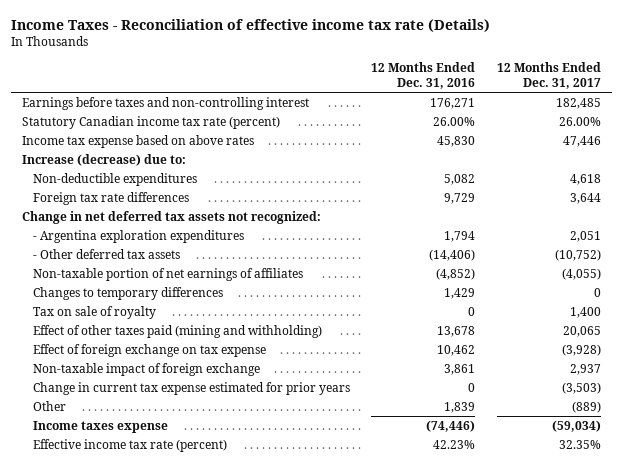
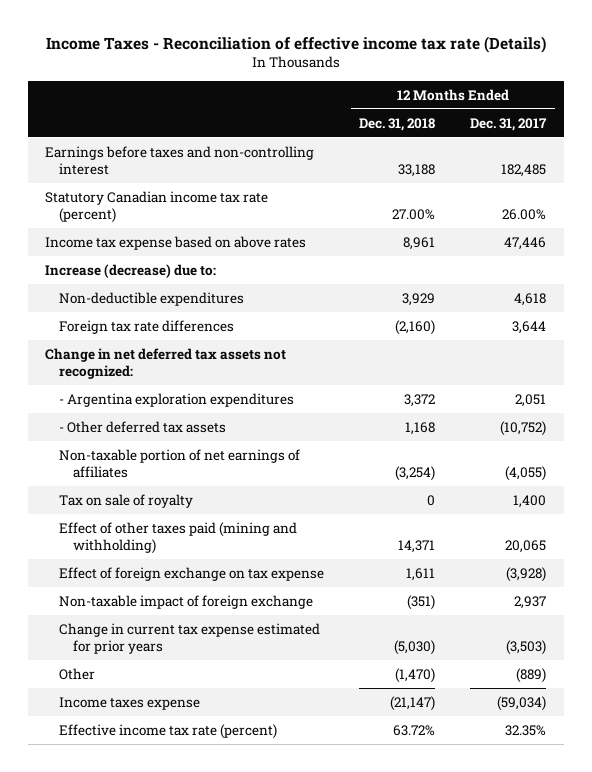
- | 12 Months Ended Dec. 31, 2016 | 12 Months Ended Dec. 31, 2017
+ | 12 Months Ended Dec. 31, 2018 | 12 Months Ended Dec. 31, 2017
- Changes to temporary differences | 1,429 | 0

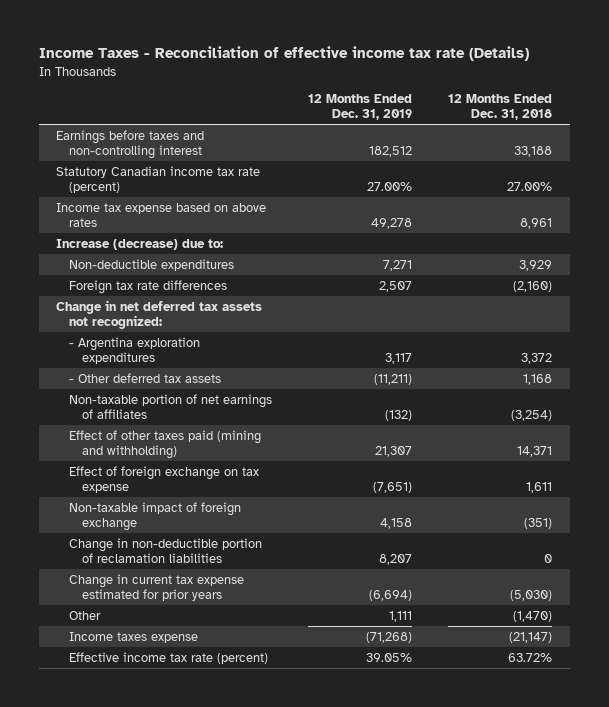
- | 12 Months Ended Dec. 31, 2018 | 12 Months Ended Dec. 31, 2017
+ | 12 Months Ended Dec. 31, 2019 | 12 Months Ended Dec. 31, 2018
- Tax on sale of royalty | 0 | 1,400
+ Change in non-deductible portion of reclamation liabilities | 8,207 | 0

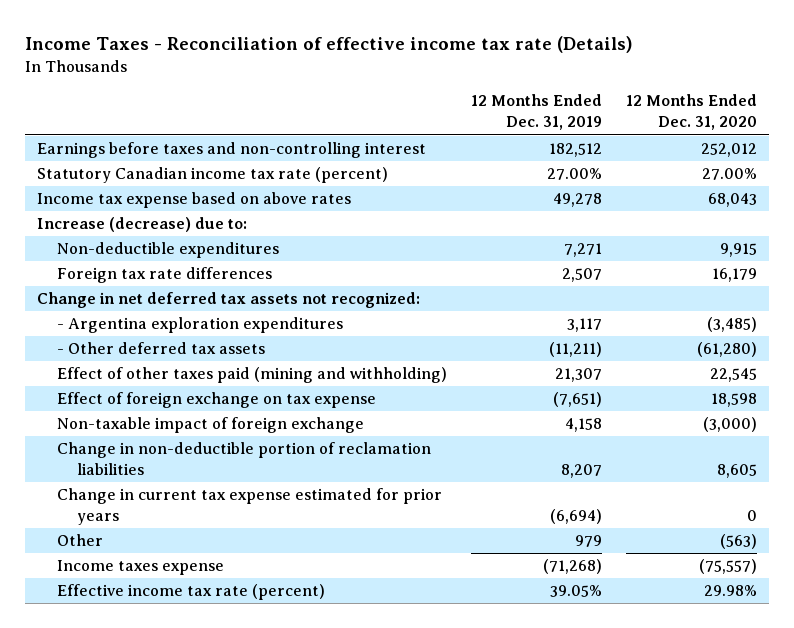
- | 12 Months Ended Dec. 31, 2019 | 12 Months Ended Dec. 31, 2018
+ | 12 Months Ended Dec. 31, 2019 | 12 Months Ended Dec. 31, 2020
- Non-taxable portion of net earnings of affiliates | (132) | (3,254)
- Other | 1,111 | (1,470)
+ Other | 979 | (563)

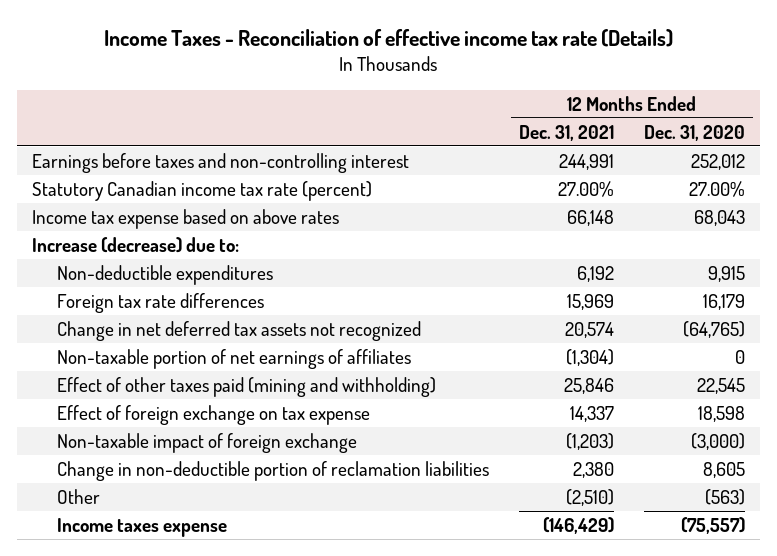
- | 12 Months Ended Dec. 31, 2019 | 12 Months Ended Dec. 31, 2020
+ | 12 Months Ended Dec. 31, 2021 | 12 Months Ended Dec. 31, 2020
- Change in net deferred tax assets not recognized:
- - Argentina exploration expenditures | 3,117 | (3,485)
- - Other deferred tax assets | (11,211) | (61,280)
+ Change in net deferred tax assets not recognized | 20,574 | (64,765)
+ Non-taxable portion of net earnings of affiliates | (1,304) | 0
- Change in current tax expense estimated for prior years | (6,694) | 0
- Effective income tax rate (percent) | 39.05% | 29.98%

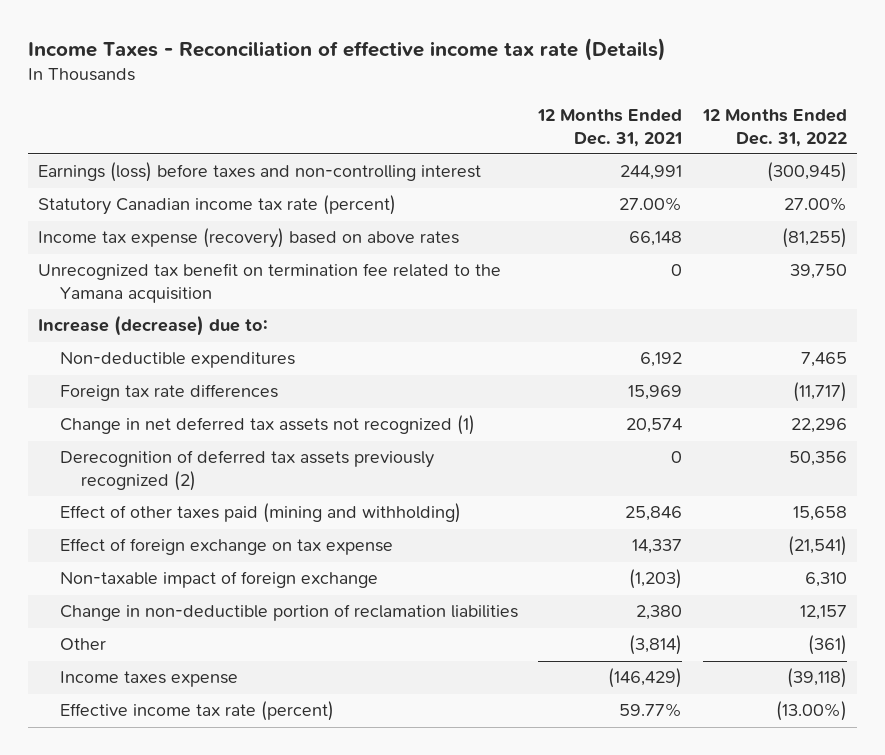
- | 12 Months Ended Dec. 31, 2021 | 12 Months Ended Dec. 31, 2020
+ | 12 Months Ended Dec. 31, 2021 | 12 Months Ended Dec. 31, 2022
- Earnings before taxes and non-controlling interest | 244,991 | 252,012
+ Earnings (loss) before taxes and non-controlling interest | 244,991 | (300,945)
- Income tax expense based on above rates | 66,148 | 68,043
+ Income tax expense (recovery) based on above rates | 66,148 | (81,255)
+ Unrecognized tax benefit on termination fee related to the Yamana acquisition | 0 | 39,750
- Change in net deferred tax assets not recognized | 20,574 | (64,765)
- Non-taxable portion of net earnings of affiliates | (1,304) | 0
+ Change in net deferred tax assets not recognized (1) | 20,574 | 22,296
+ Derecognition of deferred tax assets previously recognized (2) | 0 | 50,356
- Other | (2,510) | (563)
+ Other | (3,814) | (361)
+ Effective income tax rate (percent) | 59.77% | (13.00%)

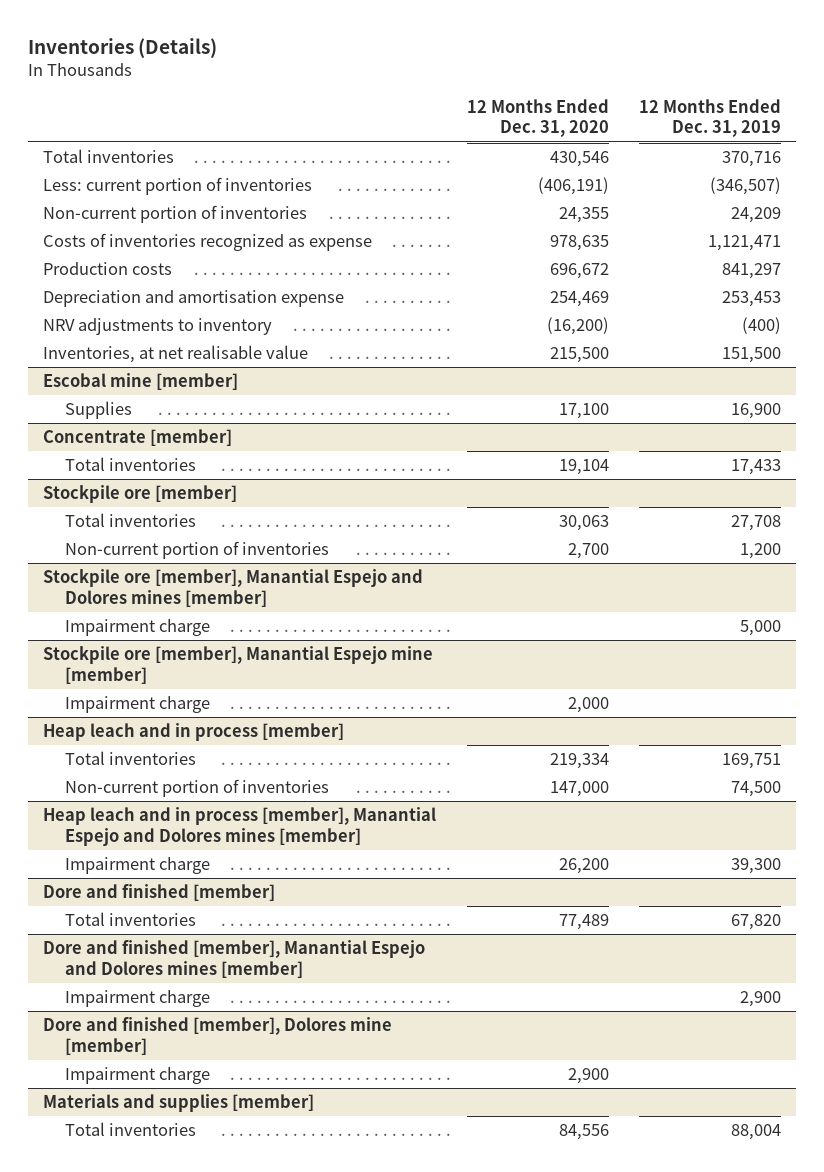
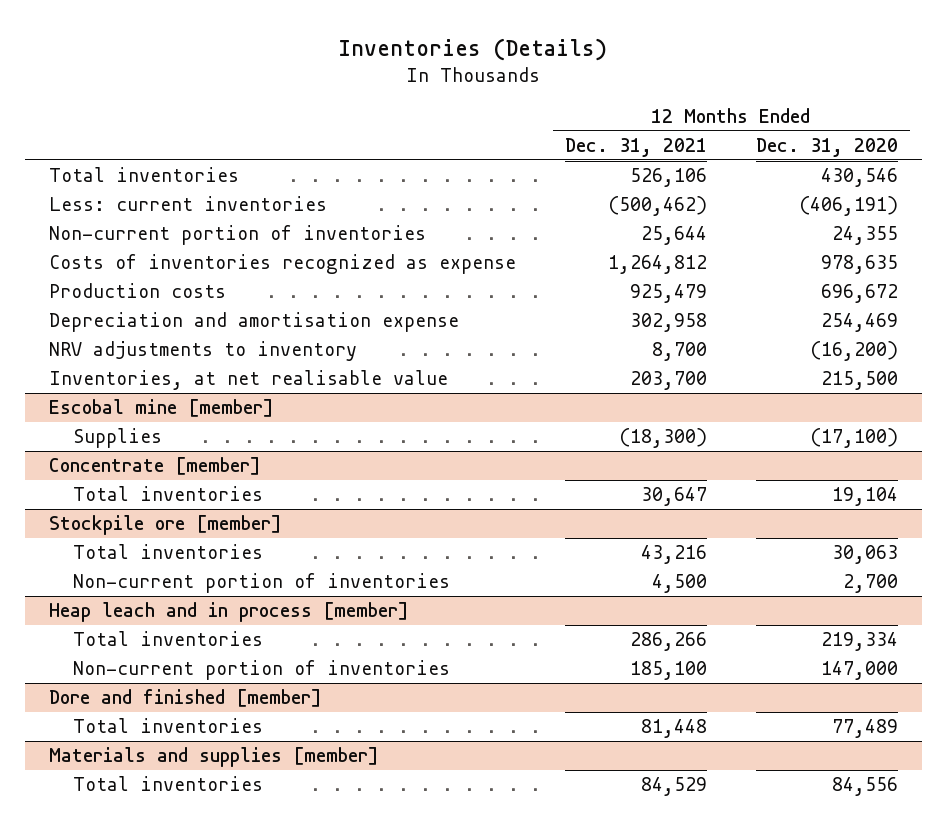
- | 12 Months Ended Dec. 31, 2020 | 12 Months Ended Dec. 31, 2019
+ | 12 Months Ended Dec. 31, 2021 | 12 Months Ended Dec. 31, 2020
- Less: current portion of inventories | (406,191) | (346,507)
+ Less: current inventories | (500,462) | (406,191)
@ Escobal mine [member]
- Supplies | 17,100 | 16,900
+ Supplies | (18,300) | (17,100)
- Stockpile ore [member], Manantial Espejo and Dolores mines [member]
- Impairment charge | | 5,000
- Stockpile ore [member], Manantial Espejo mine [member]
- Impairment charge | 2,000 |
- Heap leach and in process [member], Manantial Espejo and Dolores mines [member]
- Impairment charge | 26,200 | 39,300
- Dore and finished [member], Manantial Espejo and Dolores mines [member]
- Impairment charge | | 2,900
- Dore and finished [member], Dolores mine [member]
- Impairment charge | 2,900 |

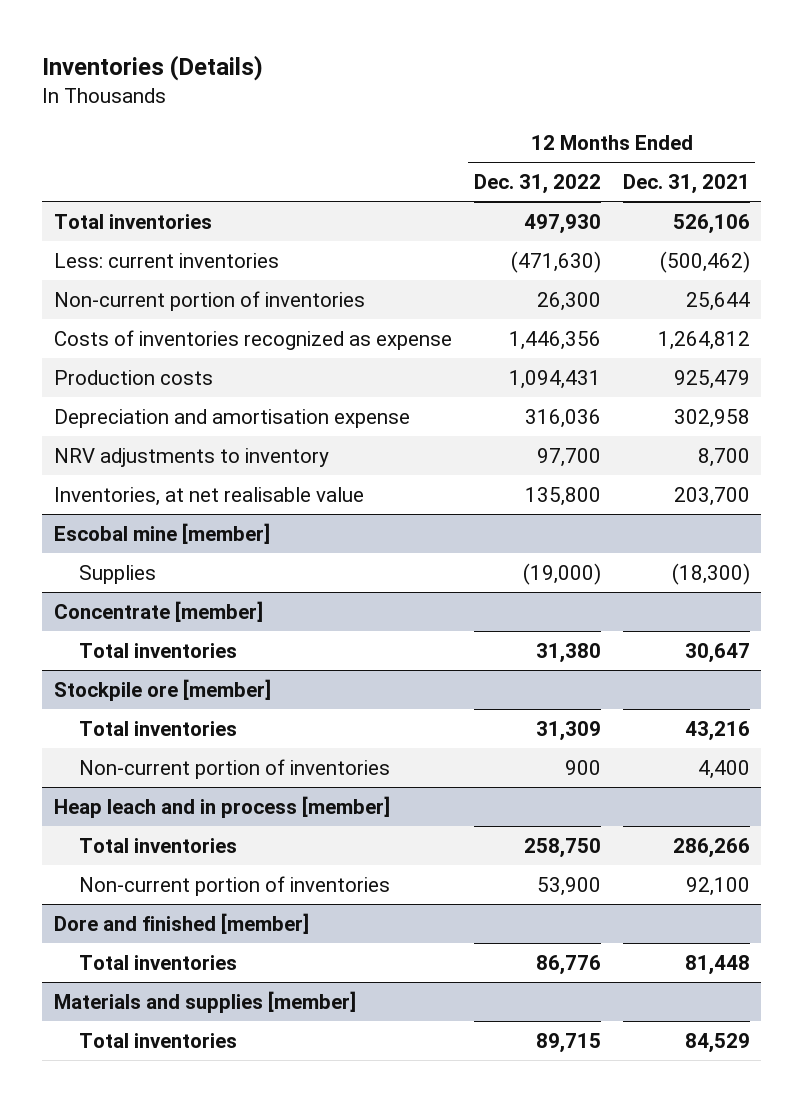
- | 12 Months Ended Dec. 31, 2021 | 12 Months Ended Dec. 31, 2020
+ | 12 Months Ended Dec. 31, 2022 | 12 Months Ended Dec. 31, 2021
@ Stockpile ore [member]
- Non-current portion of inventories | 4,500 | 2,700
+ Non-current portion of inventories | 900 | 4,400
@ Heap leach and in process [member]
- Non-current portion of inventories | 185,100 | 147,000
+ Non-current portion of inventories | 53,900 | 92,100

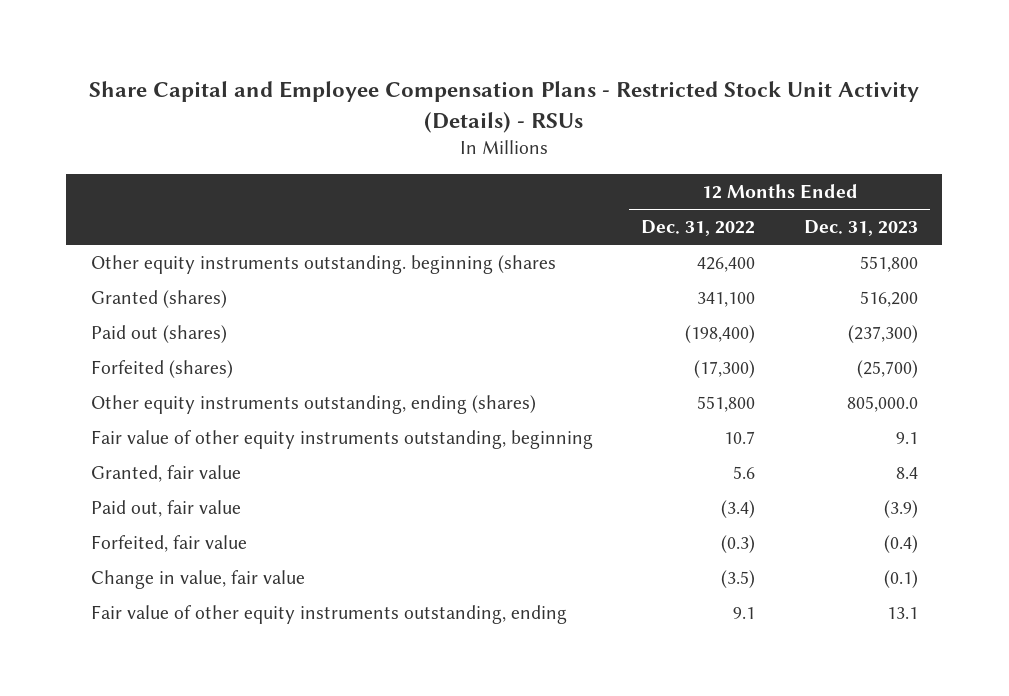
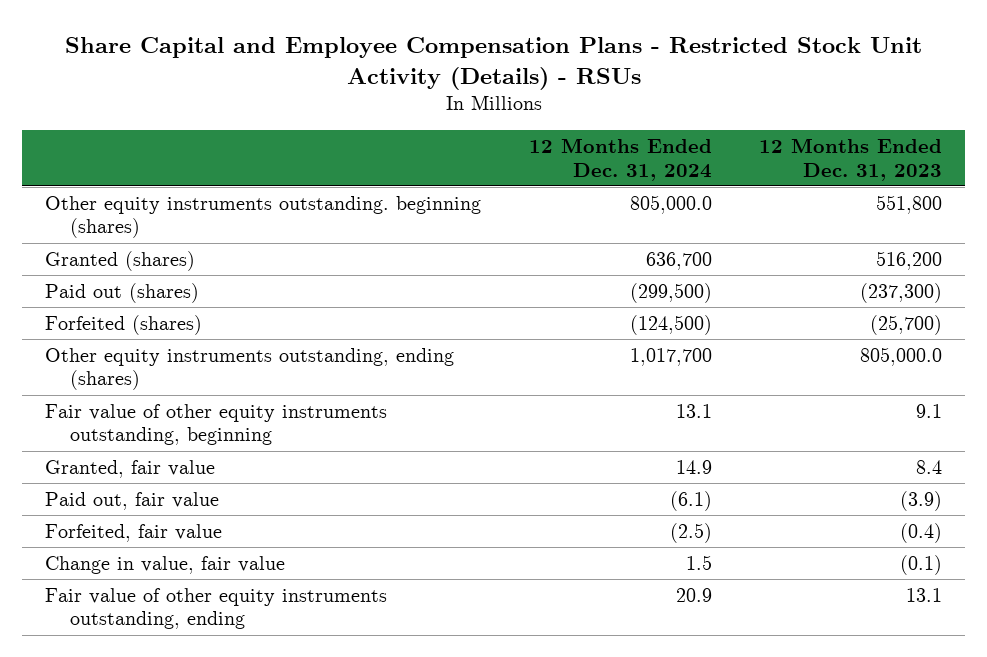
- | 12 Months Ended Dec. 31, 2022 | 12 Months Ended Dec. 31, 2023
+ | 12 Months Ended Dec. 31, 2024 | 12 Months Ended Dec. 31, 2023
- Other equity instruments outstanding. beginning (shares | 426,400 | 551,800
+ Other equity instruments outstanding. beginning (shares) | 805,000.0 | 551,800

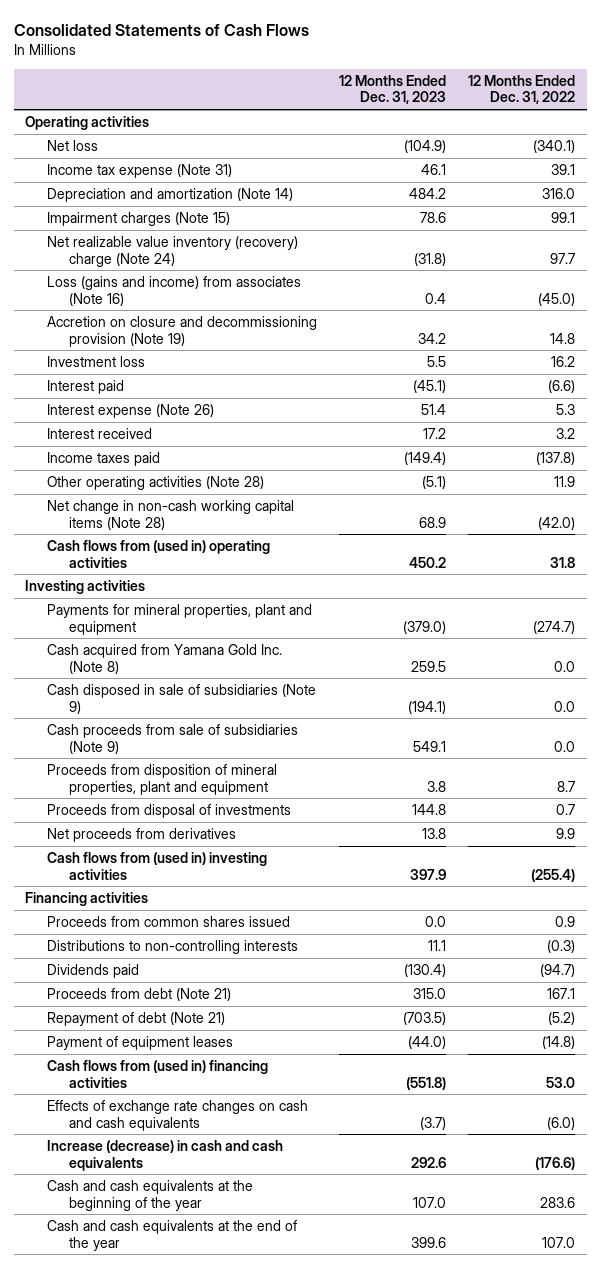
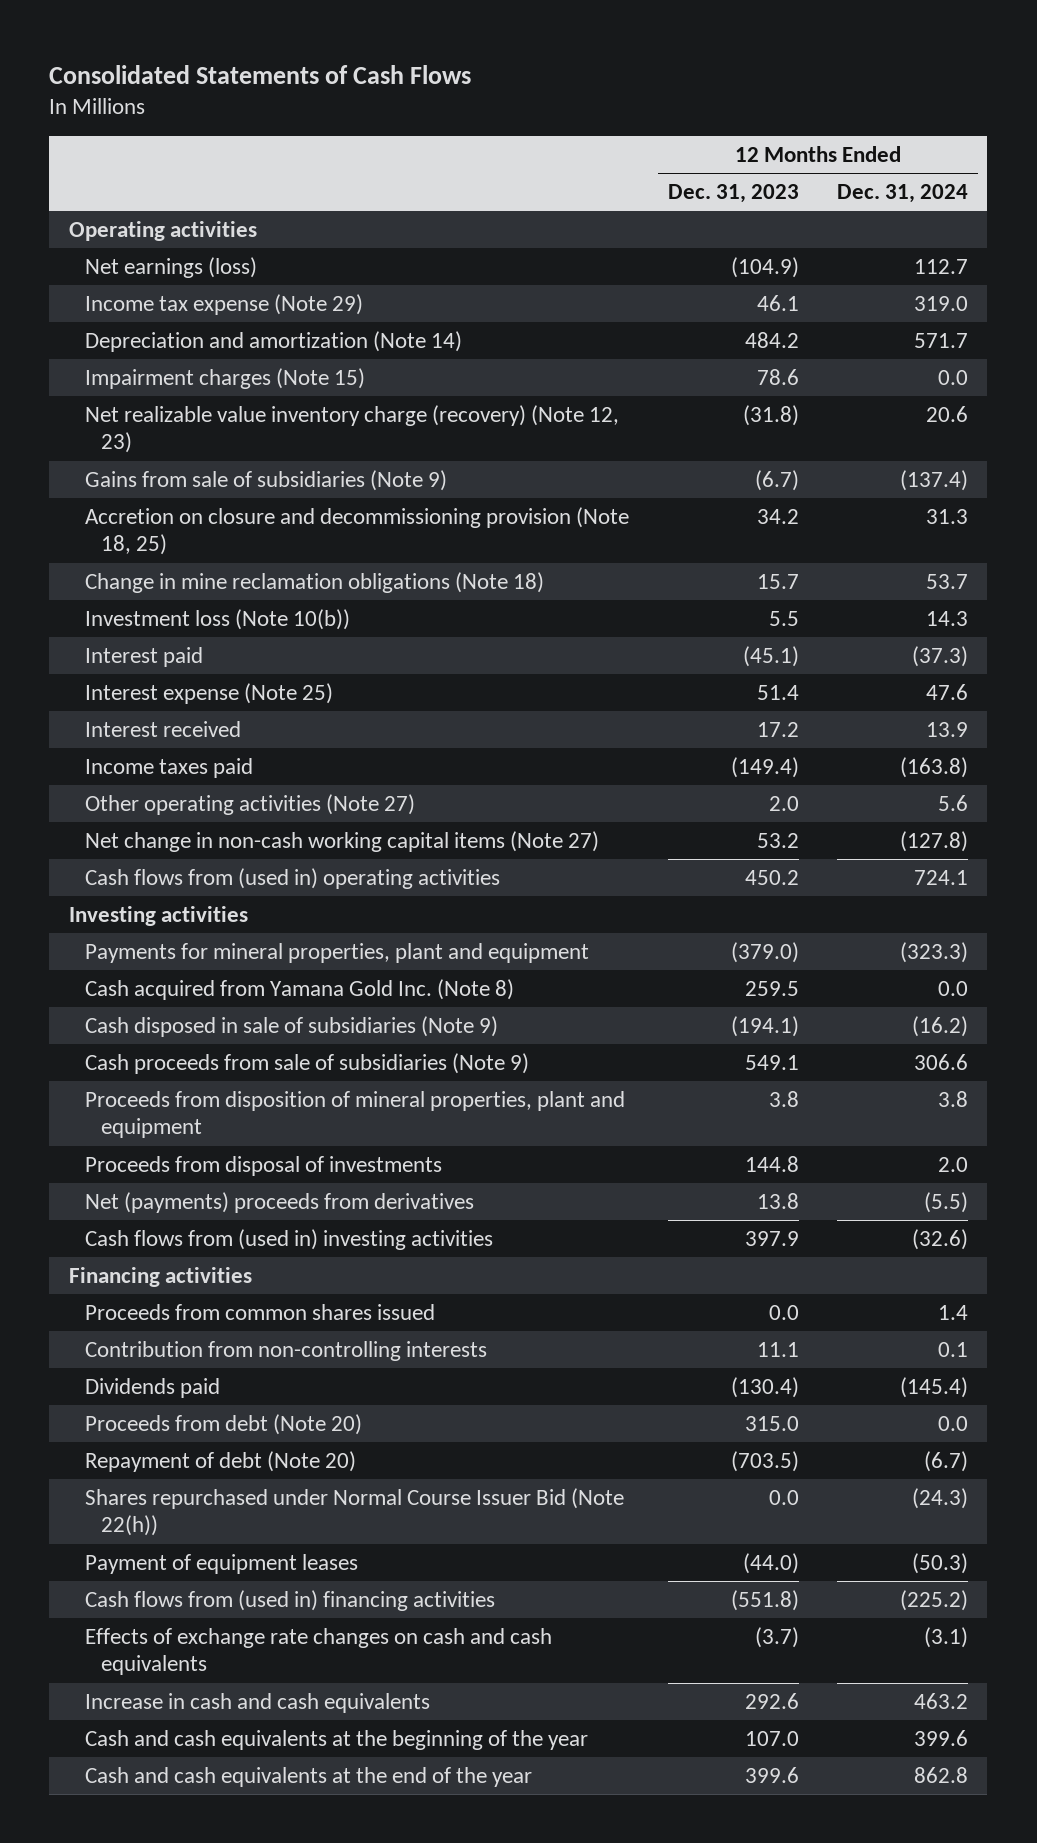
- | 12 Months Ended Dec. 31, 2023 | 12 Months Ended Dec. 31, 2022
+ | 12 Months Ended Dec. 31, 2023 | 12 Months Ended Dec. 31, 2024
- Net loss | (104.9) | (340.1)
- Income tax expense (Note 31) | 46.1 | 39.1
+ Net earnings (loss) | (104.9) | 112.7
+ Income tax expense (Note 29) | 46.1 | 319.0
- Net realizable value inventory (recovery) charge (Note 24) | (31.8) | 97.7
- Loss (gains and income) from associates (Note 16) | 0.4 | (45.0)
- Accretion on closure and decommissioning provision (Note 19) | 34.2 | 14.8
- Investment loss | 5.5 | 16.2
+ Net realizable value inventory charge (recovery) (Note 12, 23) | (31.8) | 20.6
+ Gains from sale of subsidiaries (Note 9) | (6.7) | (137.4)
+ Accretion on closure and decommissioning provision (Note 18, 25) | 34.2 | 31.3
+ Change in mine reclamation obligations (Note 18) | 15.7 | 53.7
+ Investment loss (Note 10(b)) | 5.5 | 14.3
- Interest expense (Note 26) | 51.4 | 5.3
+ Interest expense (Note 25) | 51.4 | 47.6
- Other operating activities (Note 28) | (5.1) | 11.9
- Net change in non-cash working capital items (Note 28) | 68.9 | (42.0)
+ Other operating activities (Note 27) | 2.0 | 5.6
+ Net change in non-cash working capital items (Note 27) | 53.2 | (127.8)
- Net proceeds from derivatives | 13.8 | 9.9
+ Net (payments) proceeds from derivatives | 13.8 | (5.5)
- Distributions to non-controlling interests | 11.1 | (0.3)
+ Contribution from non-controlling interests | 11.1 | 0.1
- Proceeds from debt (Note 21) | 315.0 | 167.1
- Repayment of debt (Note 21) | (703.5) | (5.2)
+ Proceeds from debt (Note 20) | 315.0 | 0.0
+ Repayment of debt (Note 20) | (703.5) | (6.7)
+ Shares repurchased under Normal Course Issuer Bid (Note 22(h)) | 0.0 | (24.3)
- Increase (decrease) in cash and cash equivalents | 292.6 | (176.6)
+ Increase in cash and cash equivalents | 292.6 | 463.2

